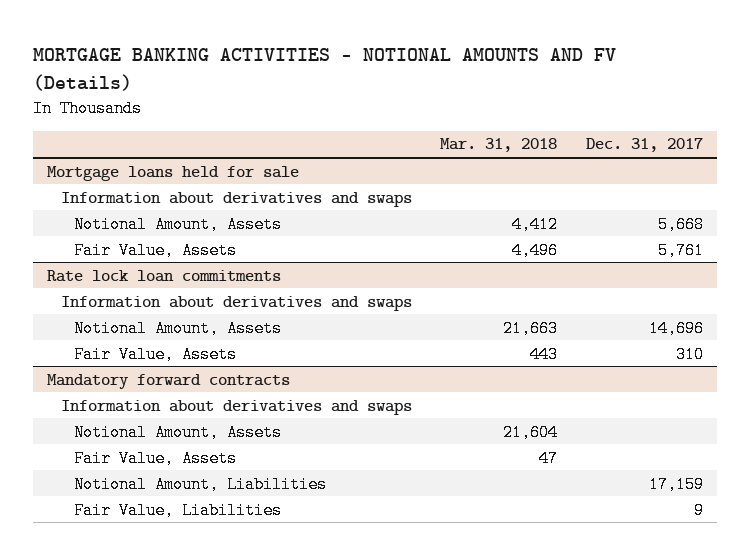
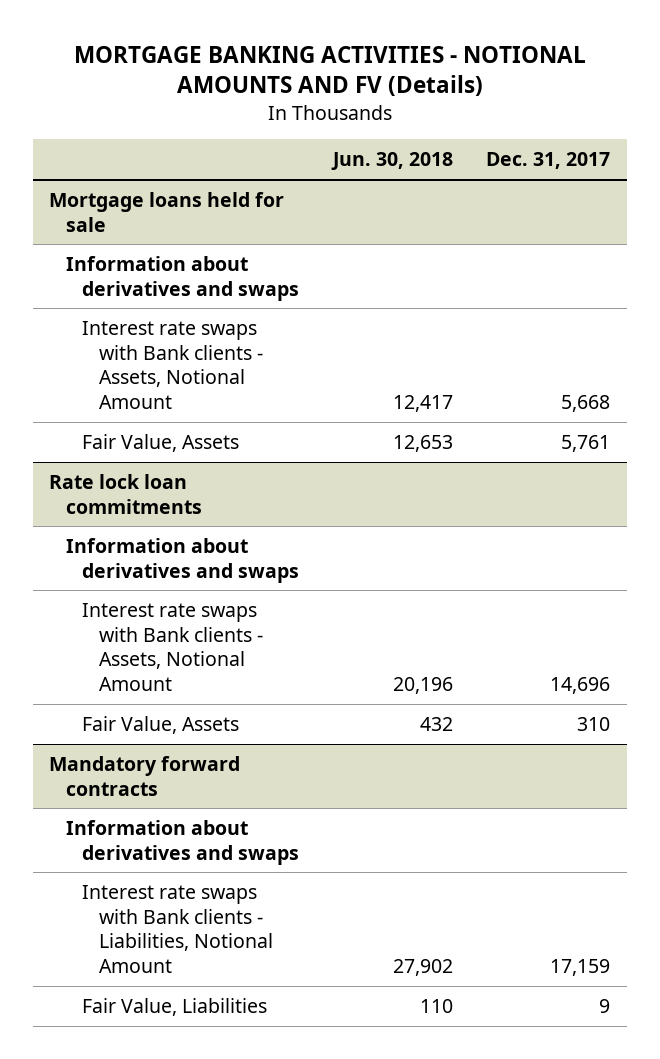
- | Mar. 31, 2018 | Dec. 31, 2017
+ | Jun. 30, 2018 | Dec. 31, 2017
@ Mortgage loans held for sale
- Notional Amount, Assets | 4,412 | 5,668
+ Interest rate swaps with Bank clients - Assets, Notional Amount | 12,417 | 5,668
@ Rate lock loan commitments
- Notional Amount, Assets | 21,663 | 14,696
+ Interest rate swaps with Bank clients - Assets, Notional Amount | 20,196 | 14,696
@ Mandatory forward contracts
- Notional Amount, Assets | 21,604 |
- Fair Value, Assets | 47 |
- Notional Amount, Liabilities | | 17,159
+ Interest rate swaps with Bank clients - Liabilities, Notional Amount | 27,902 | 17,159

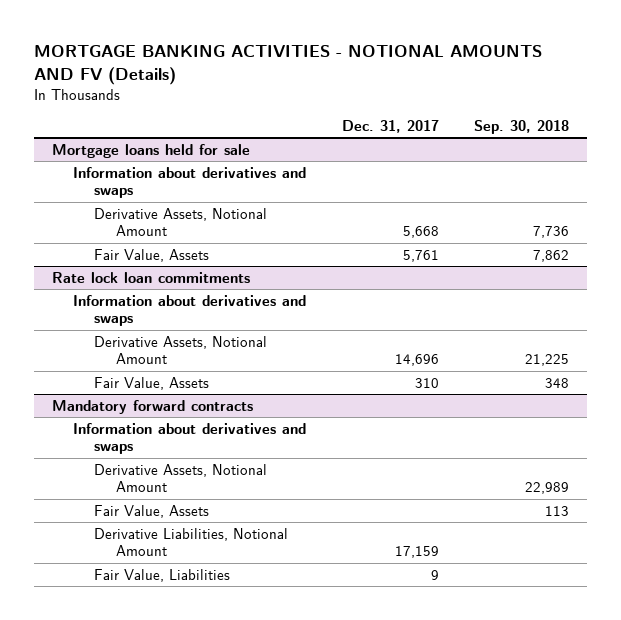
- | Jun. 30, 2018 | Dec. 31, 2017
+ | Dec. 31, 2017 | Sep. 30, 2018
@ Mortgage loans held for sale
- Interest rate swaps with Bank clients - Assets, Notional Amount | 12,417 | 5,668
+ Derivative Assets, Notional Amount | 5,668 | 7,736
@ Rate lock loan commitments
- Interest rate swaps with Bank clients - Assets, Notional Amount | 20,196 | 14,696
+ Derivative Assets, Notional Amount | 14,696 | 21,225
@ Mandatory forward contracts
- Interest rate swaps with Bank clients - Liabilities, Notional Amount | 27,902 | 17,159
+ Derivative Assets, Notional Amount | | 22,989
+ Fair Value, Assets | | 113
+ Derivative Liabilities, Notional Amount | 17,159 |

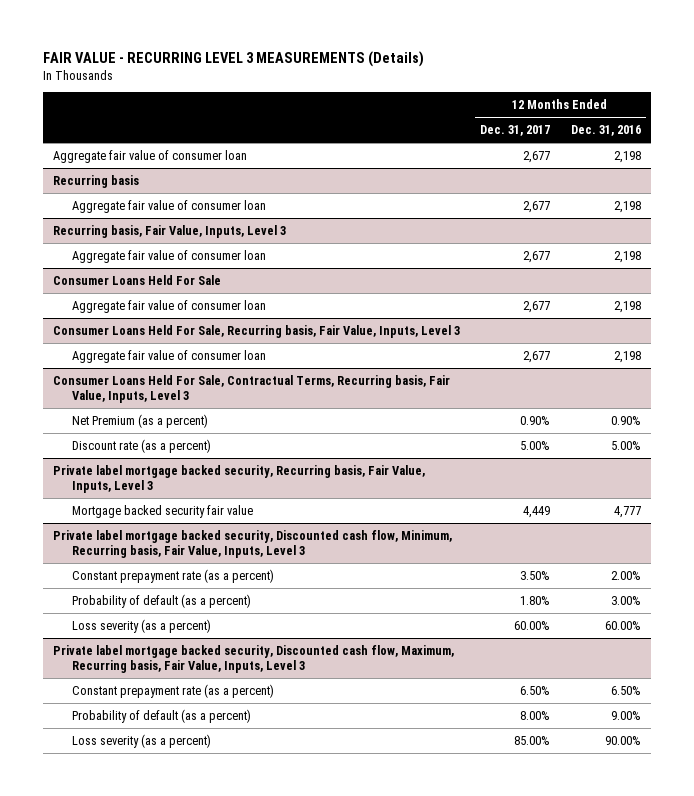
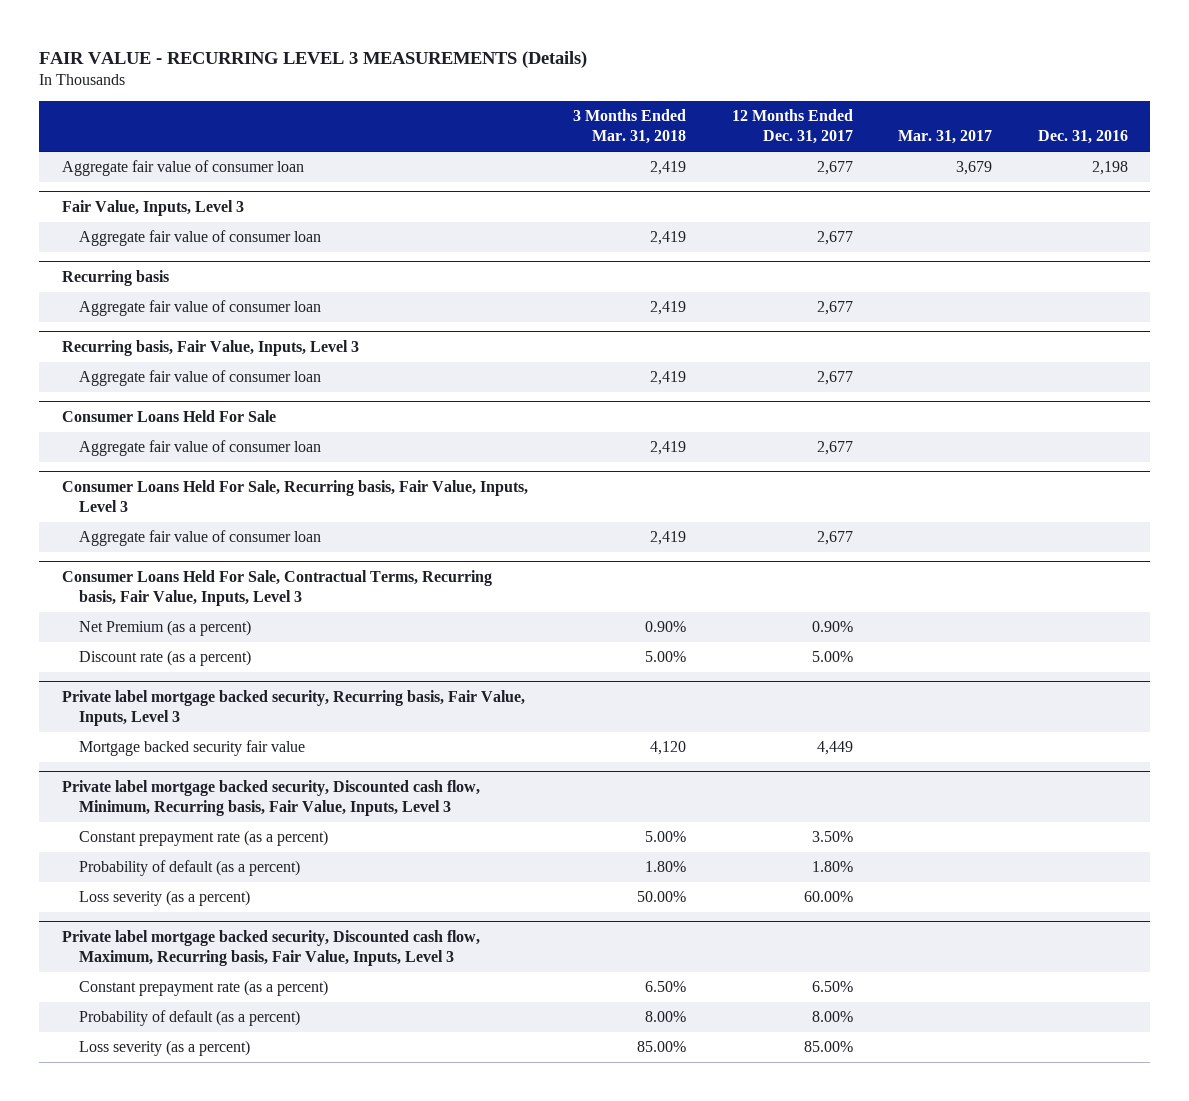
- | 12 Months Ended Dec. 31, 2017 | 12 Months Ended Dec. 31, 2016
+ | 3 Months Ended Mar. 31, 2018 | 12 Months Ended Dec. 31, 2017 | Mar. 31, 2017 | Dec. 31, 2016
+ Fair Value, Inputs, Level 3
+ Aggregate fair value of consumer loan | 2,419 | 2,677 | |

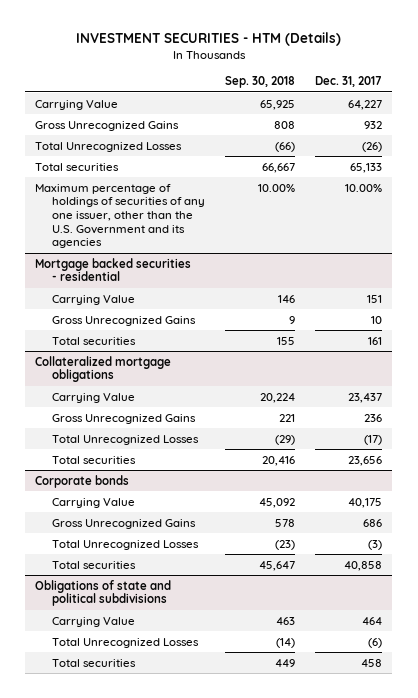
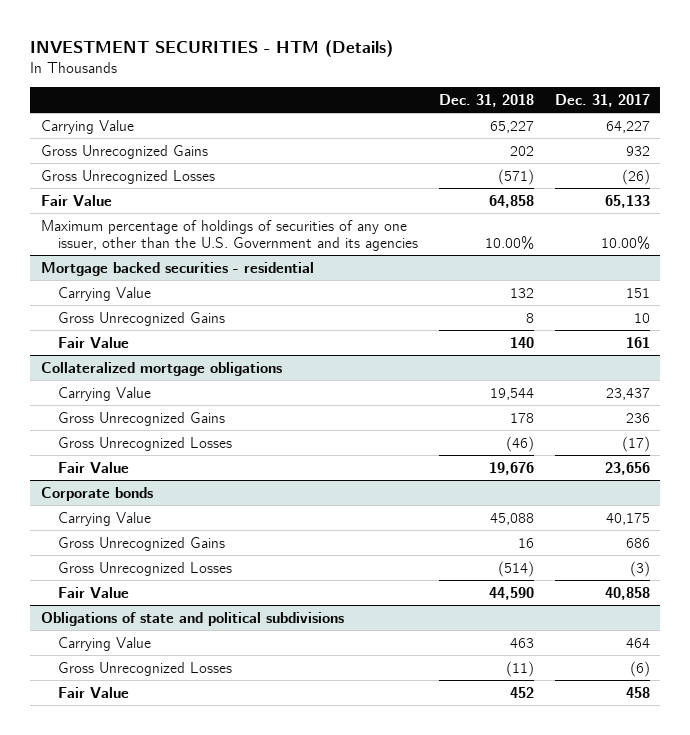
- | Sep. 30, 2018 | Dec. 31, 2017
+ | Dec. 31, 2018 | Dec. 31, 2017
- Total Unrecognized Losses | (66) | (26)
- Total securities | 66,667 | 65,133
+ Gross Unrecognized Losses | (571) | (26)
+ Fair Value | 64,858 | 65,133
@ Mortgage backed securities - residential
- Total securities | 155 | 161
+ Fair Value | 140 | 161
@ Collateralized mortgage obligations
- Total Unrecognized Losses | (29) | (17)
- Total securities | 20,416 | 23,656
+ Gross Unrecognized Losses | (46) | (17)
+ Fair Value | 19,676 | 23,656
@ Corporate bonds
- Total Unrecognized Losses | (23) | (3)
- Total securities | 45,647 | 40,858
+ Gross Unrecognized Losses | (514) | (3)
+ Fair Value | 44,590 | 40,858
@ Obligations of state and political subdivisions
- Total Unrecognized Losses | (14) | (6)
- Total securities | 449 | 458
+ Gross Unrecognized Losses | (11) | (6)
+ Fair Value | 452 | 458

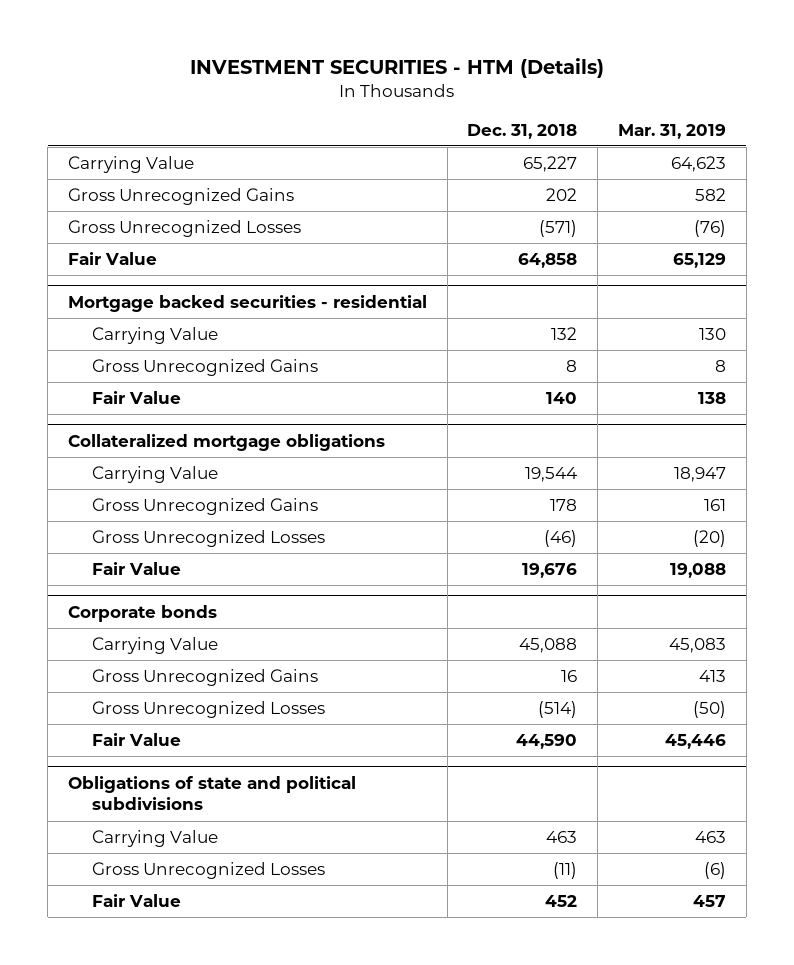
- | Dec. 31, 2018 | Dec. 31, 2017
+ | Dec. 31, 2018 | Mar. 31, 2019
- Maximum percentage of holdings of securities of any one issuer, other than the U.S. Government and its agencies | 10.00% | 10.00%

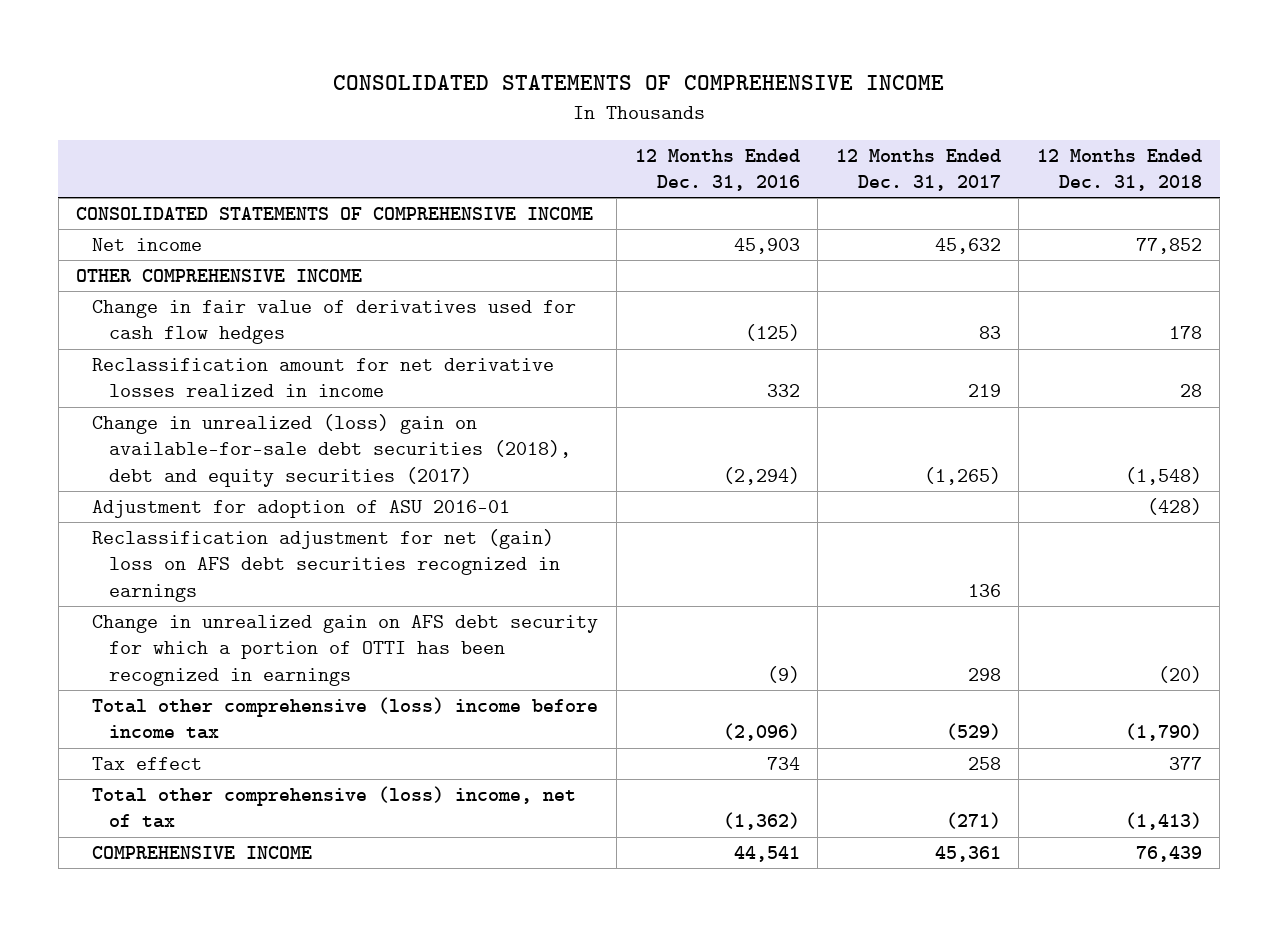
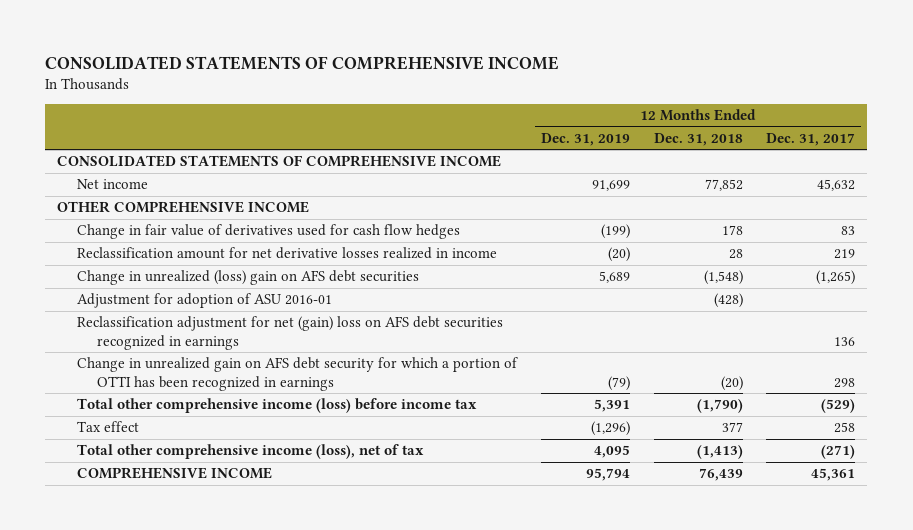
- | 12 Months Ended Dec. 31, 2016 | 12 Months Ended Dec. 31, 2017 | 12 Months Ended Dec. 31, 2018
+ | 12 Months Ended Dec. 31, 2019 | 12 Months Ended Dec. 31, 2018 | 12 Months Ended Dec. 31, 2017
- Change in unrealized (loss) gain on available-for-sale debt securities (2018), debt and equity securities (2017) | (2,294) | (1,265) | (1,548)
+ Change in unrealized (loss) gain on AFS debt securities | 5,689 | (1,548) | (1,265)
- Total other comprehensive (loss) income before income tax | (2,096) | (529) | (1,790)
+ Total other comprehensive income (loss) before income tax | 5,391 | (1,790) | (529)
- Total other comprehensive (loss) income, net of tax | (1,362) | (271) | (1,413)
+ Total other comprehensive income (loss), net of tax | 4,095 | (1,413) | (271)

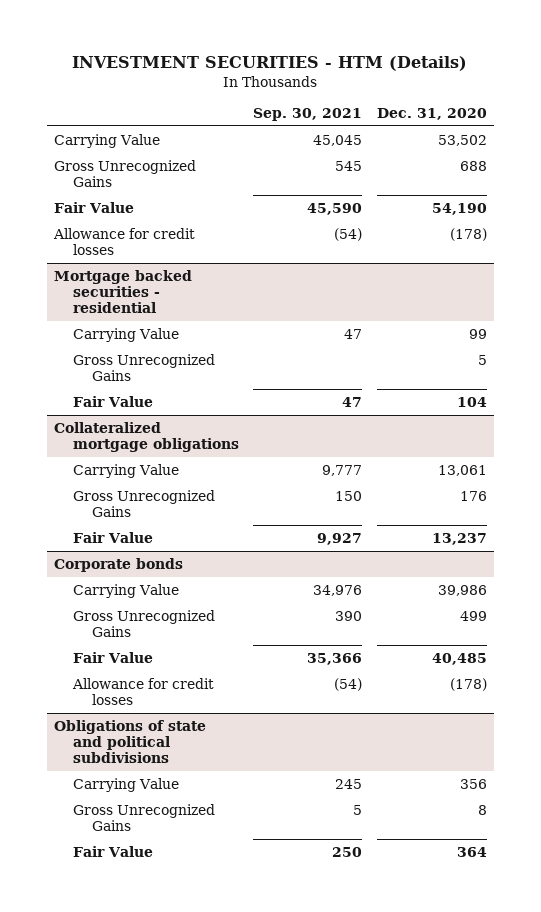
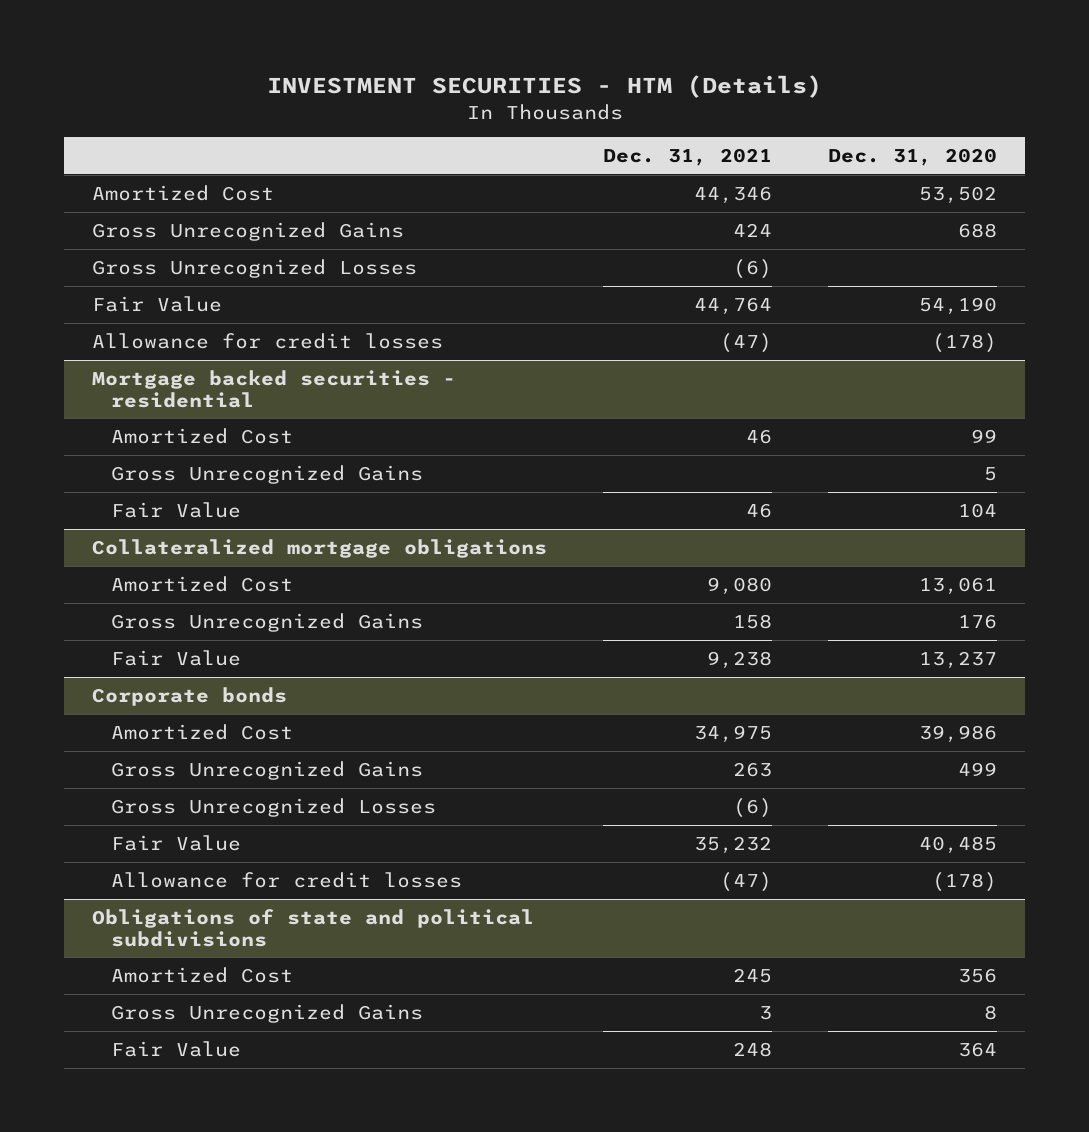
- | Sep. 30, 2021 | Dec. 31, 2020
+ | Dec. 31, 2021 | Dec. 31, 2020
- Carrying Value | 45,045 | 53,502
+ Amortized Cost | 44,346 | 53,502
+ Gross Unrecognized Losses | (6) |
@ Mortgage backed securities - residential
- Carrying Value | 47 | 99
+ Amortized Cost | 46 | 99
@ Collateralized mortgage obligations
- Carrying Value | 9,777 | 13,061
+ Amortized Cost | 9,080 | 13,061
@ Corporate bonds
- Carrying Value | 34,976 | 39,986
+ Amortized Cost | 34,975 | 39,986
+ Gross Unrecognized Losses | (6) |
@ Obligations of state and political subdivisions
- Carrying Value | 245 | 356
+ Amortized Cost | 245 | 356

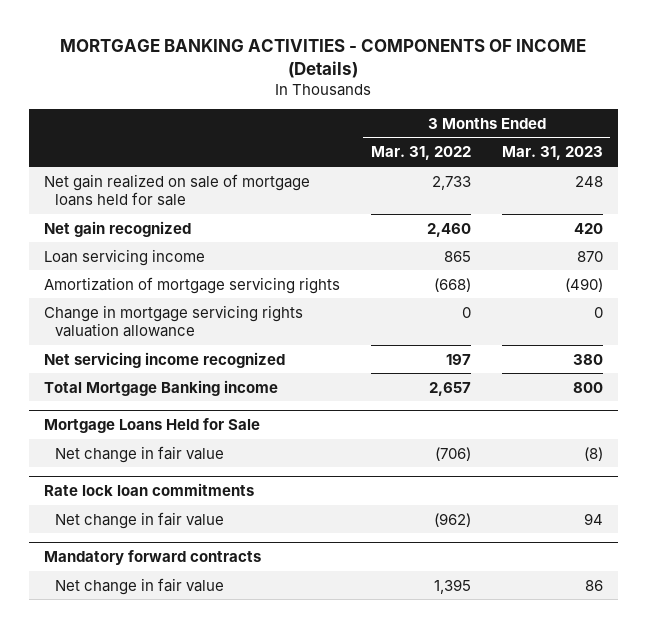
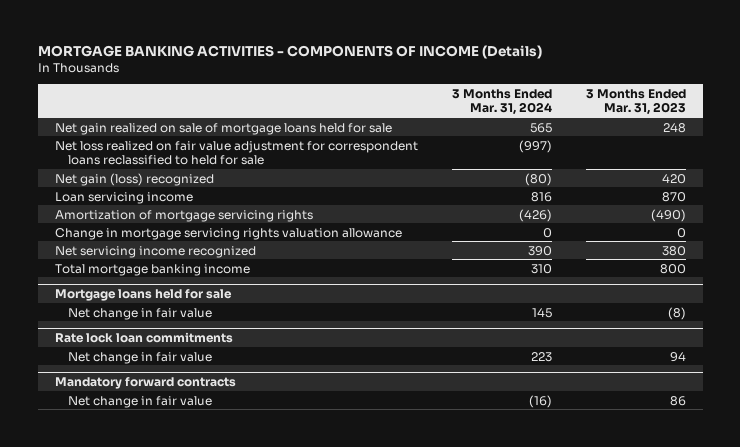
- | 3 Months Ended Mar. 31, 2022 | 3 Months Ended Mar. 31, 2023
+ | 3 Months Ended Mar. 31, 2024 | 3 Months Ended Mar. 31, 2023
- Net gain recognized | 2,460 | 420
+ Net loss realized on fair value adjustment for correspondent loans reclassified to held for sale | (997) |
+ Net gain (loss) recognized | (80) | 420
- Total Mortgage Banking income | 2,657 | 800
- Mortgage Loans Held for Sale
+ Total mortgage banking income | 310 | 800
+ Mortgage loans held for sale

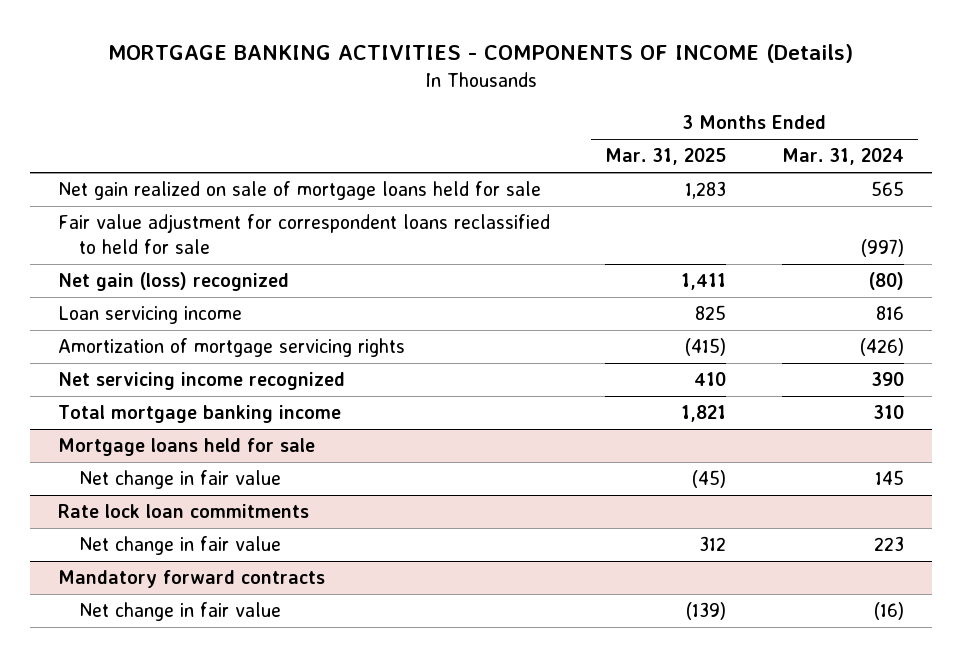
- | 3 Months Ended Mar. 31, 2024 | 3 Months Ended Mar. 31, 2023
+ | 3 Months Ended Mar. 31, 2025 | 3 Months Ended Mar. 31, 2024
- Net loss realized on fair value adjustment for correspondent loans reclassified to held for sale | (997) |
+ Fair value adjustment for correspondent loans reclassified to held for sale | | (997)
- Change in mortgage servicing rights valuation allowance | 0 | 0

